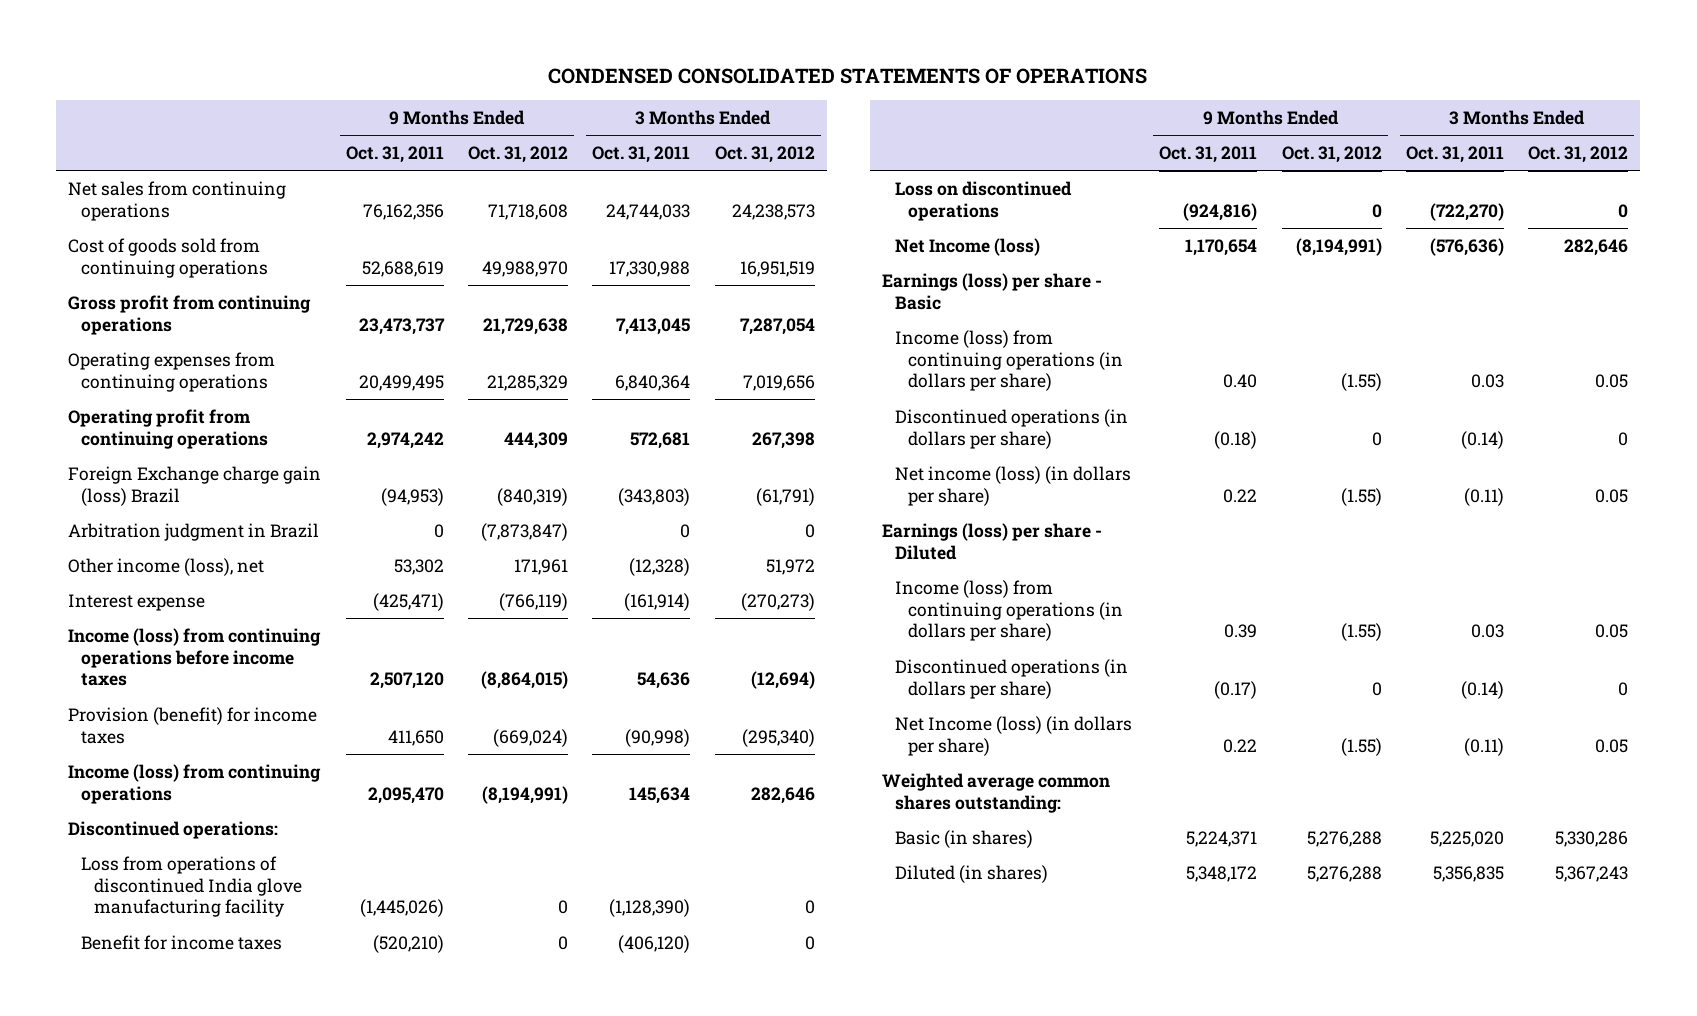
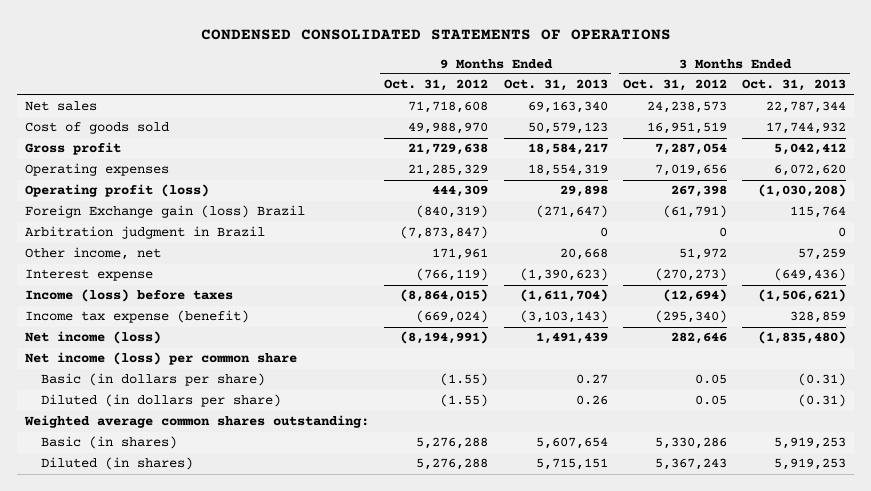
- | 9 Months Ended Oct. 31, 2011 | 9 Months Ended Oct. 31, 2012 | 3 Months Ended Oct. 31, 2011 | 3 Months Ended Oct. 31, 2012
+ | 9 Months Ended Oct. 31, 2012 | 9 Months Ended Oct. 31, 2013 | 3 Months Ended Oct. 31, 2012 | 3 Months Ended Oct. 31, 2013
- Net sales from continuing operations | 76,162,356 | 71,718,608 | 24,744,033 | 24,238,573
- Cost of goods sold from continuing operations | 52,688,619 | 49,988,970 | 17,330,988 | 16,951,519
- Gross profit from continuing operations | 23,473,737 | 21,729,638 | 7,413,045 | 7,287,054
- Operating expenses from continuing operations | 20,499,495 | 21,285,329 | 6,840,364 | 7,019,656
- Operating profit from continuing operations | 2,974,242 | 444,309 | 572,681 | 267,398
- Foreign Exchange charge gain (loss) Brazil | (94,953) | (840,319) | (343,803) | (61,791)
+ Net sales | 71,718,608 | 69,163,340 | 24,238,573 | 22,787,344
+ Cost of goods sold | 49,988,970 | 50,579,123 | 16,951,519 | 17,744,932
+ Gross profit | 21,729,638 | 18,584,217 | 7,287,054 | 5,042,412
+ Operating expenses | 21,285,329 | 18,554,319 | 7,019,656 | 6,072,620
+ Operating profit (loss) | 444,309 | 29,898 | 267,398 | (1,030,208)
+ Foreign Exchange gain (loss) Brazil | (840,319) | (271,647) | (61,791) | 115,764
- Other income (loss), net | 53,302 | 171,961 | (12,328) | 51,972
+ Other income, net | 171,961 | 20,668 | 51,972 | 57,259
- Income (loss) from continuing operations before income taxes | 2,507,120 | (8,864,015) | 54,636 | (12,694)
- Provision (benefit) for income taxes | 411,650 | (669,024) | (90,998) | (295,340)
- Income (loss) from continuing operations | 2,095,470 | (8,194,991) | 145,634 | 282,646
- Discontinued operations:
- Loss from operations of discontinued India glove manufacturing facility | (1,445,026) | 0 | (1,128,390) | 0
- Benefit for income taxes | (520,210) | 0 | (406,120) | 0
- Loss on discontinued operations | (924,816) | 0 | (722,270) | 0
- Net Income (loss) | 1,170,654 | (8,194,991) | (576,636) | 282,646
- Earnings (loss) per share - Basic
- Income (loss) from continuing operations (in dollars per share) | 0.40 | (1.55) | 0.03 | 0.05
- Discontinued operations (in dollars per share) | (0.18) | 0 | (0.14) | 0
- Net income (loss) (in dollars per share) | 0.22 | (1.55) | (0.11) | 0.05
- Earnings (loss) per share - Diluted
- Income (loss) from continuing operations (in dollars per share) | 0.39 | (1.55) | 0.03 | 0.05
- Discontinued operations (in dollars per share) | (0.17) | 0 | (0.14) | 0
- Net Income (loss) (in dollars per share) | 0.22 | (1.55) | (0.11) | 0.05
+ Income (loss) before taxes | (8,864,015) | (1,611,704) | (12,694) | (1,506,621)
+ Income tax expense (benefit) | (669,024) | (3,103,143) | (295,340) | 328,859
+ Net income (loss) | (8,194,991) | 1,491,439 | 282,646 | (1,835,480)
+ Net income (loss) per common share
+ Basic (in dollars per share) | (1.55) | 0.27 | 0.05 | (0.31)
+ Diluted (in dollars per share) | (1.55) | 0.26 | 0.05 | (0.31)

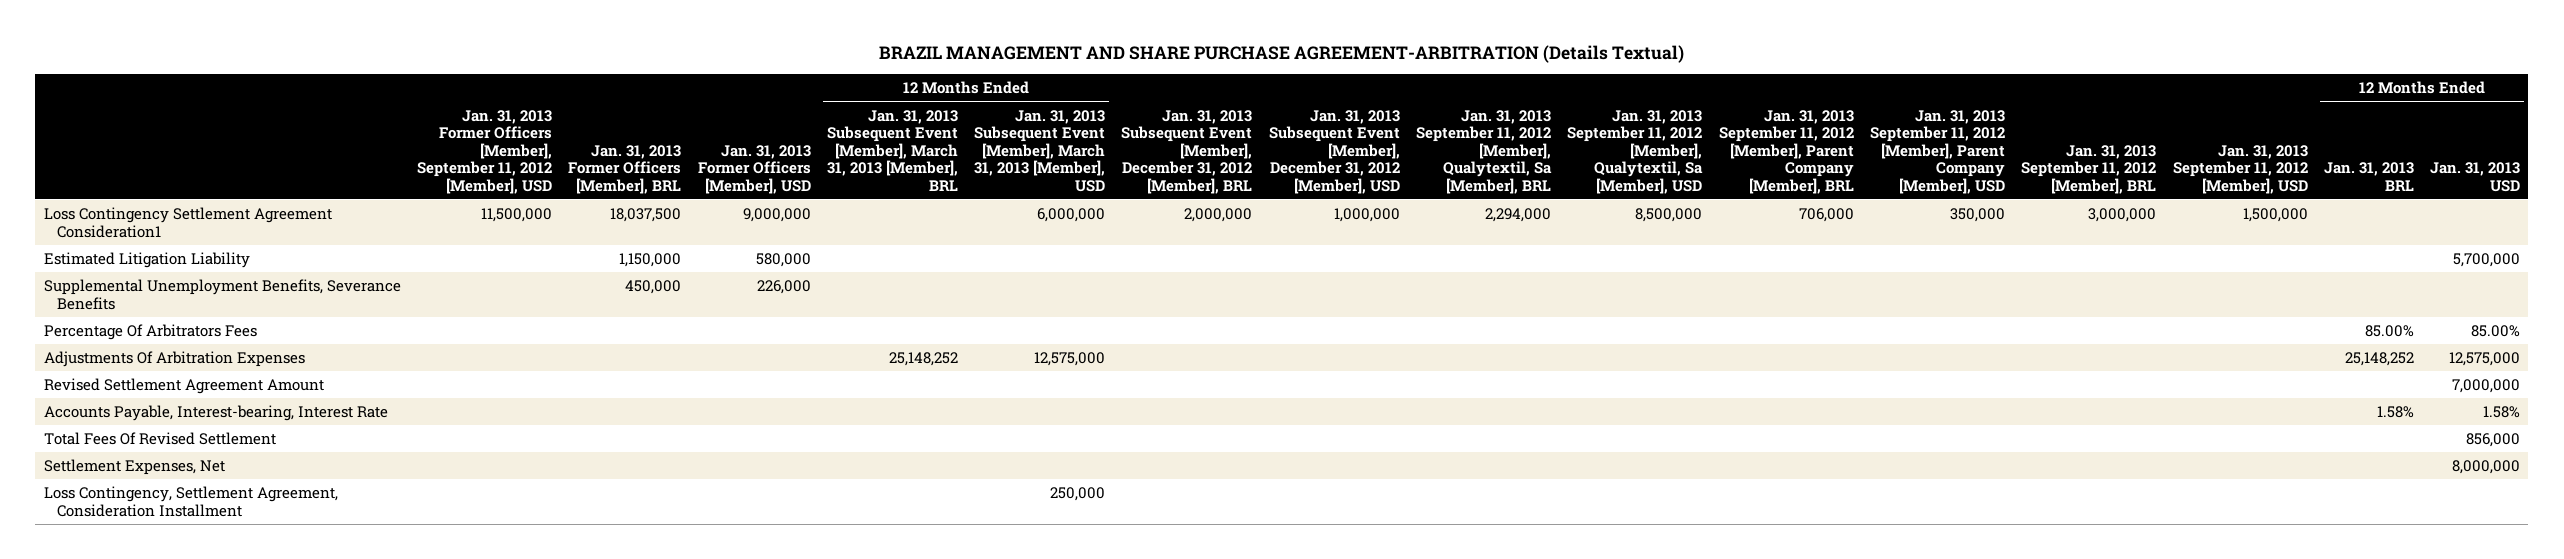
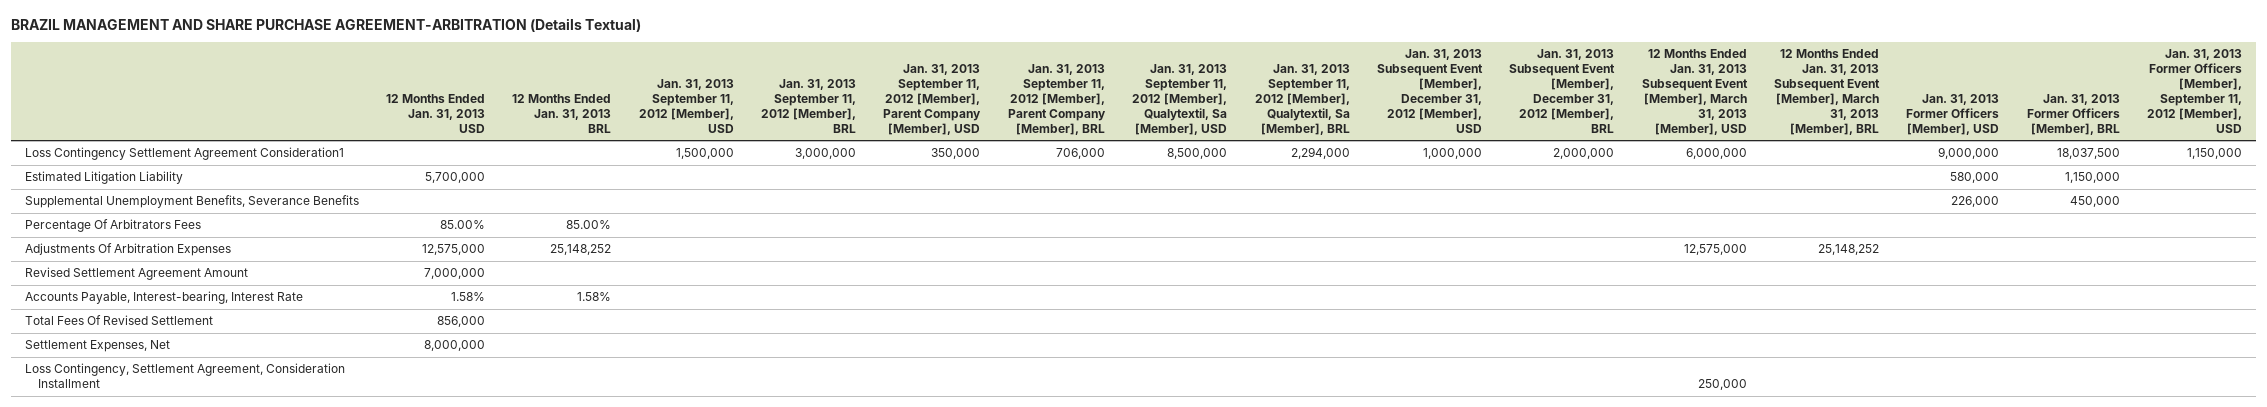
- | Jan. 31, 2013 Former Officers [Member], September 11, 2012 [Member], USD | Jan. 31, 2013 Former Officers [Member], BRL | Jan. 31, 2013 Former Officers [Member], USD | 12 Months Ended Jan. 31, 2013 Subsequent Event [Member], March 31, 2013 [Member], BRL | 12 Months Ended Jan. 31, 2013 Subsequent Event [Member], March 31, 2013 [Member], USD | Jan. 31, 2013 Subsequent Event [Member], December 31, 2012 [Member], BRL | Jan. 31, 2013 Subsequent Event [Member], December 31, 2012 [Member], USD | Jan. 31, 2013 September 11, 2012 [Member], Qualytextil, Sa [Member], BRL | Jan. 31, 2013 September 11, 2012 [Member], Qualytextil, Sa [Member], USD | Jan. 31, 2013 September 11, 2012 [Member], Parent Company [Member], BRL | Jan. 31, 2013 September 11, 2012 [Member], Parent Company [Member], USD | Jan. 31, 2013 September 11, 2012 [Member], BRL | Jan. 31, 2013 September 11, 2012 [Member], USD | 12 Months Ended Jan. 31, 2013 BRL | 12 Months Ended Jan. 31, 2013 USD
+ | 12 Months Ended Jan. 31, 2013 USD | 12 Months Ended Jan. 31, 2013 BRL | Jan. 31, 2013 September 11, 2012 [Member], USD | Jan. 31, 2013 September 11, 2012 [Member], BRL | Jan. 31, 2013 September 11, 2012 [Member], Parent Company [Member], USD | Jan. 31, 2013 September 11, 2012 [Member], Parent Company [Member], BRL | Jan. 31, 2013 September 11, 2012 [Member], Qualytextil, Sa [Member], USD | Jan. 31, 2013 September 11, 2012 [Member], Qualytextil, Sa [Member], BRL | Jan. 31, 2013 Subsequent Event [Member], December 31, 2012 [Member], USD | Jan. 31, 2013 Subsequent Event [Member], December 31, 2012 [Member], BRL | 12 Months Ended Jan. 31, 2013 Subsequent Event [Member], March 31, 2013 [Member], USD | 12 Months Ended Jan. 31, 2013 Subsequent Event [Member], March 31, 2013 [Member], BRL | Jan. 31, 2013 Former Officers [Member], USD | Jan. 31, 2013 Former Officers [Member], BRL | Jan. 31, 2013 Former Officers [Member], September 11, 2012 [Member], USD
- Loss Contingency Settlement Agreement Consideration1 | 11,500,000 | 18,037,500 | 9,000,000 | | 6,000,000 | 2,000,000 | 1,000,000 | 2,294,000 | 8,500,000 | 706,000 | 350,000 | 3,000,000 | 1,500,000 | |
+ Loss Contingency Settlement Agreement Consideration1 | | | 1,500,000 | 3,000,000 | 350,000 | 706,000 | 8,500,000 | 2,294,000 | 1,000,000 | 2,000,000 | 6,000,000 | | 9,000,000 | 18,037,500 | 1,150,000

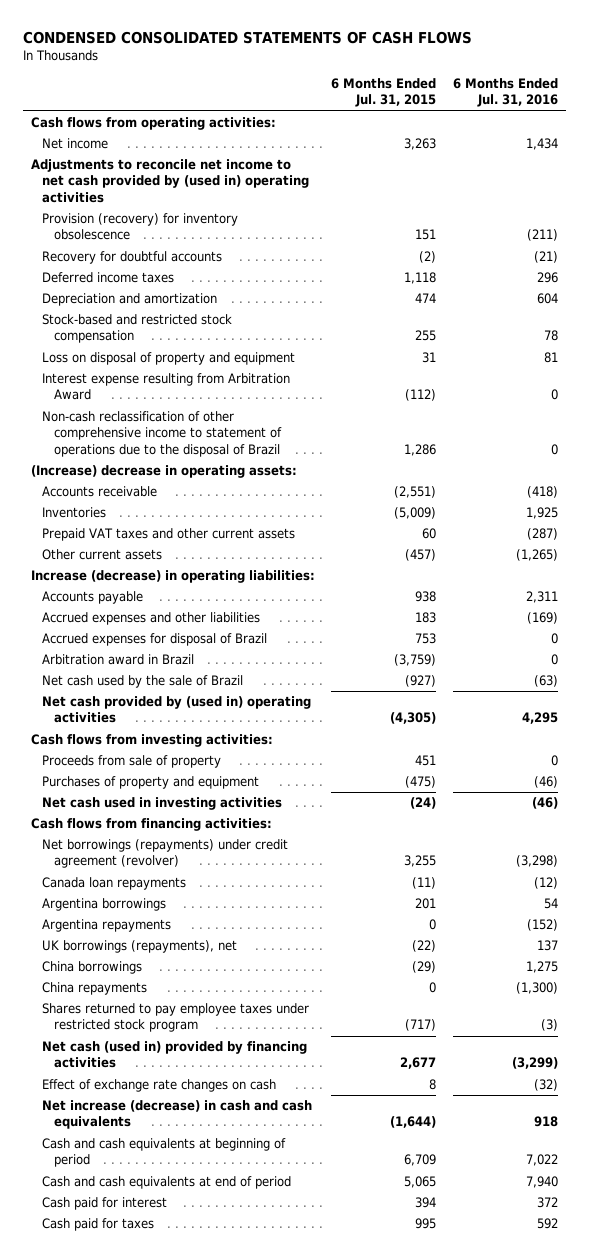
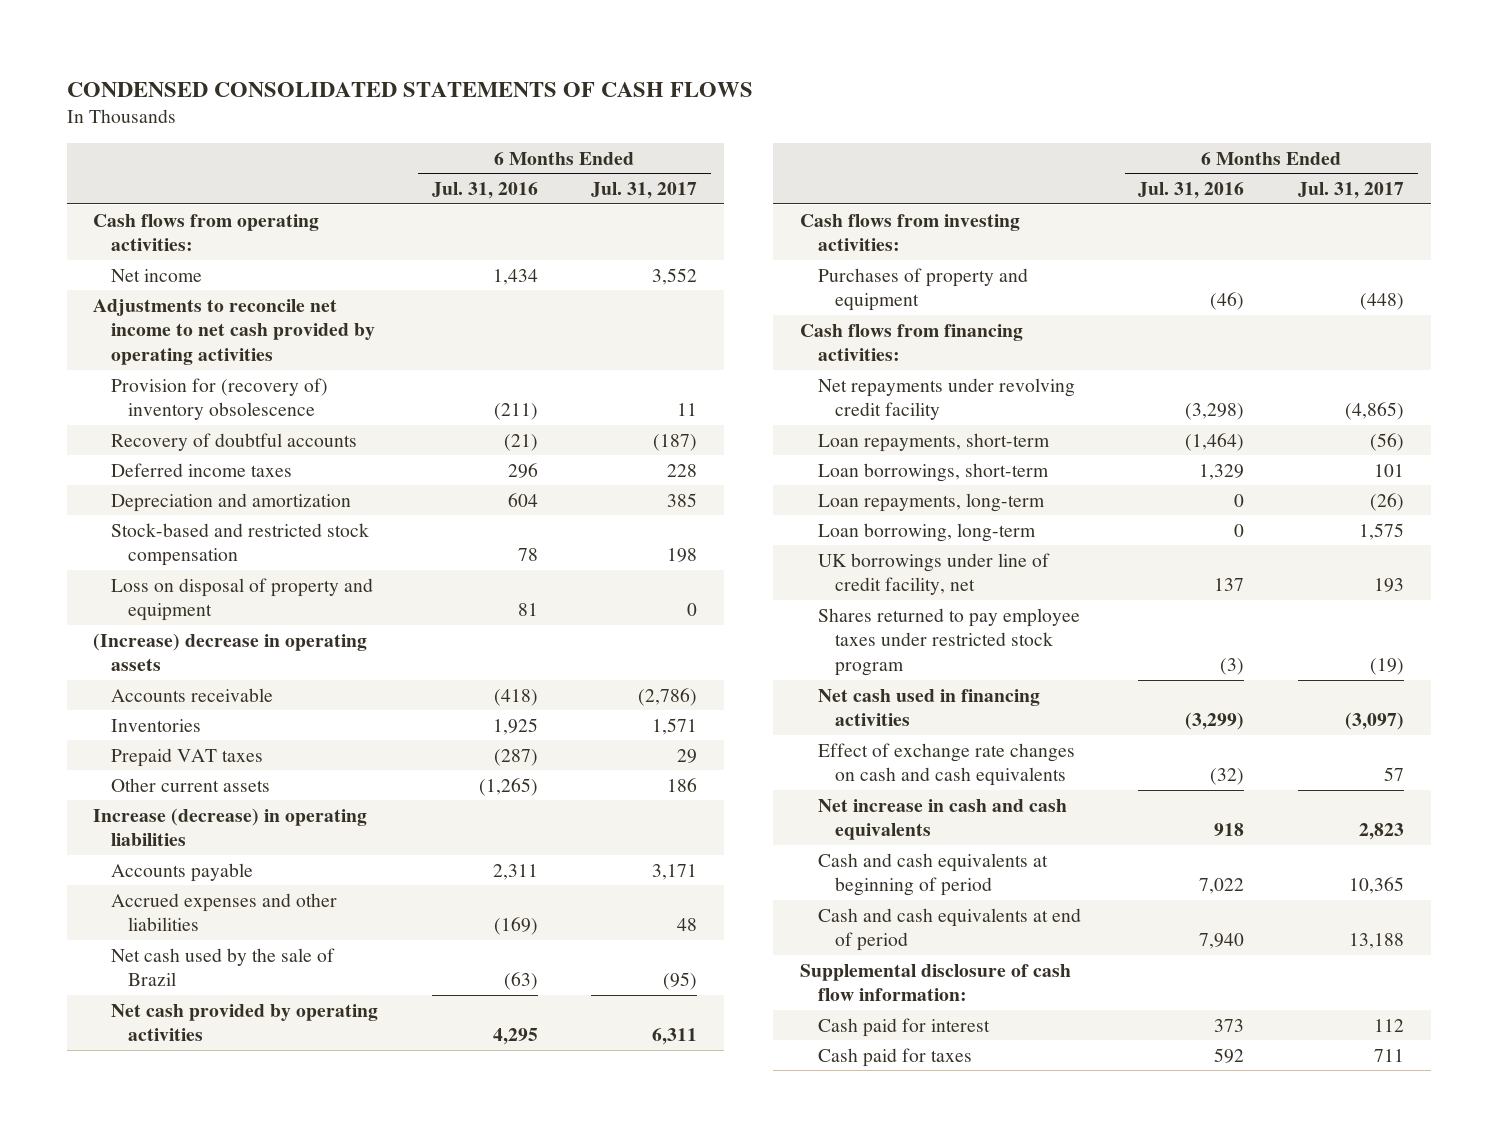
- | 6 Months Ended Jul. 31, 2015 | 6 Months Ended Jul. 31, 2016
+ | 6 Months Ended Jul. 31, 2016 | 6 Months Ended Jul. 31, 2017
- Adjustments to reconcile net income to net cash provided by (used in) operating activities
- Provision (recovery) for inventory obsolescence | 151 | (211)
- Recovery for doubtful accounts | (2) | (21)
+ Adjustments to reconcile net income to net cash provided by operating activities
+ Provision for (recovery of) inventory obsolescence | (211) | 11
+ Recovery of doubtful accounts | (21) | (187)
- Interest expense resulting from Arbitration Award | (112) | 0
- Non-cash reclassification of other comprehensive income to statement of operations due to the disposal of Brazil | 1,286 | 0
- (Increase) decrease in operating assets:
+ (Increase) decrease in operating assets
- Prepaid VAT taxes and other current assets | 60 | (287)
+ Prepaid VAT taxes | (287) | 29
- Increase (decrease) in operating liabilities:
+ Increase (decrease) in operating liabilities
- Accrued expenses for disposal of Brazil | 753 | 0
- Arbitration award in Brazil | (3,759) | 0
- Net cash provided by (used in) operating activities | (4,305) | 4,295
+ Net cash provided by operating activities | 4,295 | 6,311
- Proceeds from sale of property | 451 | 0
- Net cash used in investing activities | (24) | (46)
- Net borrowings (repayments) under credit agreement (revolver) | 3,255 | (3,298)
- Canada loan repayments | (11) | (12)
- Argentina borrowings | 201 | 54
- Argentina repayments | 0 | (152)
- UK borrowings (repayments), net | (22) | 137
- China borrowings | (29) | 1,275
- China repayments | 0 | (1,300)
+ Net repayments under revolving credit facility | (3,298) | (4,865)
+ Loan repayments, short-term | (1,464) | (56)
+ Loan borrowings, short-term | 1,329 | 101
+ Loan repayments, long-term | 0 | (26)
+ Loan borrowing, long-term | 0 | 1,575
+ UK borrowings under line of credit facility, net | 137 | 193
- Net cash (used in) provided by financing activities | 2,677 | (3,299)
- Effect of exchange rate changes on cash | 8 | (32)
- Net increase (decrease) in cash and cash equivalents | (1,644) | 918
+ Net cash used in financing activities | (3,299) | (3,097)
+ Effect of exchange rate changes on cash and cash equivalents | (32) | 57
+ Net increase in cash and cash equivalents | 918 | 2,823
- Cash paid for interest | 394 | 372
+ Supplemental disclosure of cash flow information:
+ Cash paid for interest | 373 | 112

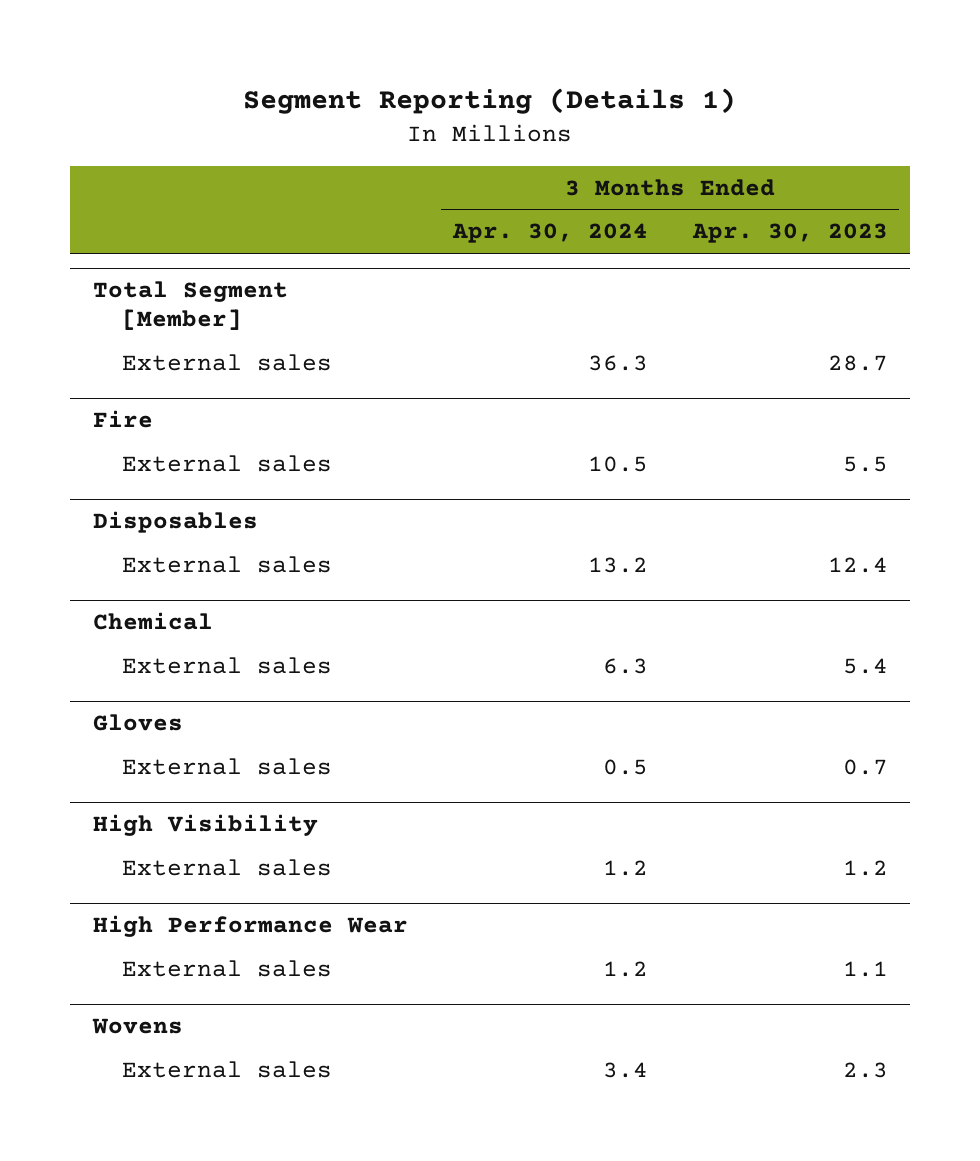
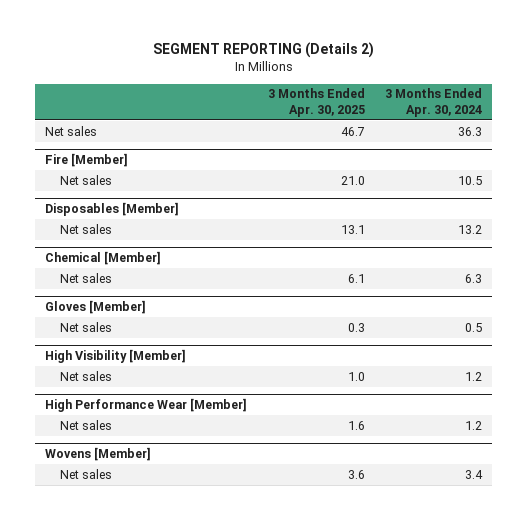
- Segment Reporting (Details 1)
+ SEGMENT REPORTING (Details 2)
- | 3 Months Ended Apr. 30, 2024 | 3 Months Ended Apr. 30, 2023
+ | 3 Months Ended Apr. 30, 2025 | 3 Months Ended Apr. 30, 2024
- Total Segment [Member]
- External sales | 36.3 | 28.7
- Fire
- External sales | 10.5 | 5.5
- Disposables
- External sales | 13.2 | 12.4
- Chemical
- External sales | 6.3 | 5.4
- Gloves
- External sales | 0.5 | 0.7
- High Visibility
- External sales | 1.2 | 1.2
- High Performance Wear
- External sales | 1.2 | 1.1
- Wovens
- External sales | 3.4 | 2.3
+ Net sales | 46.7 | 36.3
+ Fire [Member]
+ Net sales | 21.0 | 10.5
+ Disposables [Member]
+ Net sales | 13.1 | 13.2
+ Chemical [Member]
+ Net sales | 6.1 | 6.3
+ Gloves [Member]
+ Net sales | 0.3 | 0.5
+ High Visibility [Member]
+ Net sales | 1.0 | 1.2
+ High Performance Wear [Member]
+ Net sales | 1.6 | 1.2
+ Wovens [Member]
+ Net sales | 3.6 | 3.4

